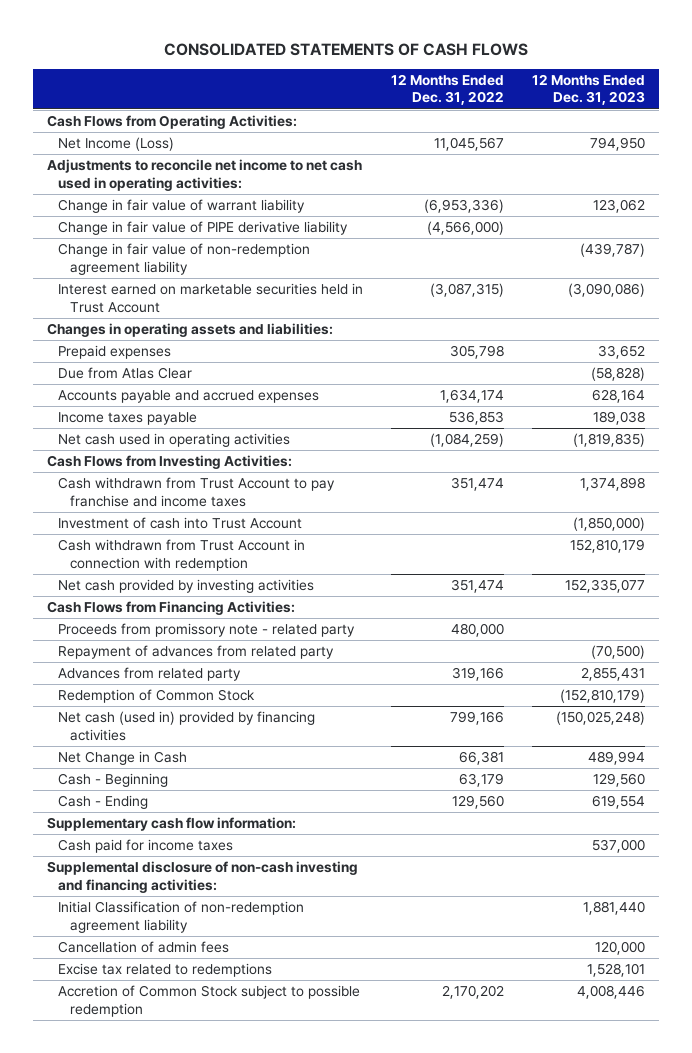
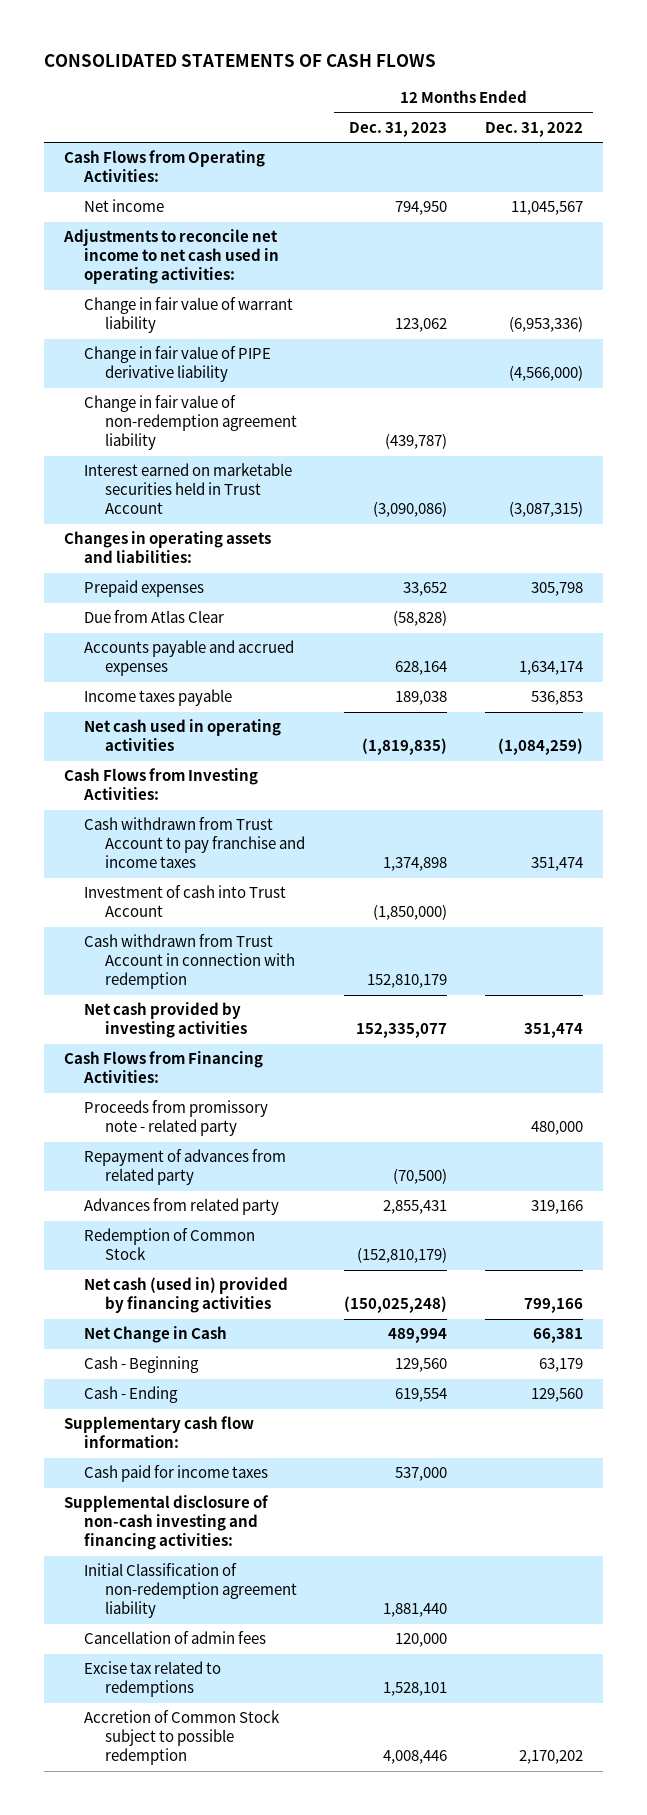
- | 12 Months Ended Dec. 31, 2022 | 12 Months Ended Dec. 31, 2023
+ | 12 Months Ended Dec. 31, 2023 | 12 Months Ended Dec. 31, 2022
- Net Income (Loss) | 11,045,567 | 794,950
+ Net income | 794,950 | 11,045,567

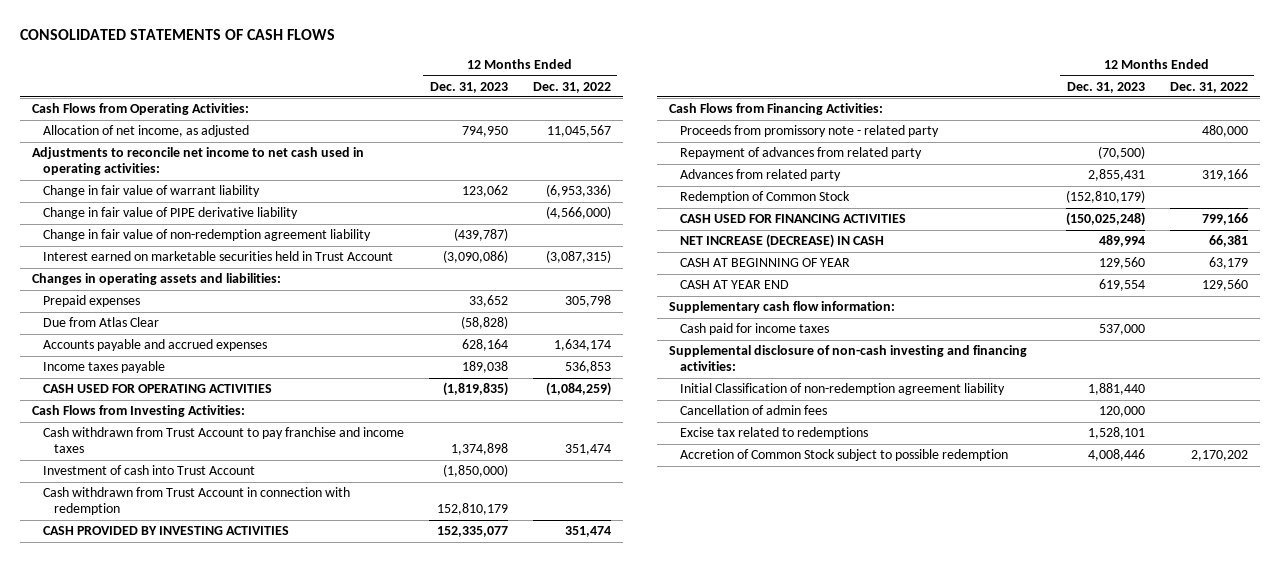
- Net income | 794,950 | 11,045,567
+ Allocation of net income, as adjusted | 794,950 | 11,045,567
- Net cash used in operating activities | (1,819,835) | (1,084,259)
+ CASH USED FOR OPERATING ACTIVITIES | (1,819,835) | (1,084,259)
- Net cash provided by investing activities | 152,335,077 | 351,474
+ CASH PROVIDED BY INVESTING ACTIVITIES | 152,335,077 | 351,474
- Net cash (used in) provided by financing activities | (150,025,248) | 799,166
- Net Change in Cash | 489,994 | 66,381
- Cash - Beginning | 129,560 | 63,179
- Cash - Ending | 619,554 | 129,560
+ CASH USED FOR FINANCING ACTIVITIES | (150,025,248) | 799,166
+ NET INCREASE (DECREASE) IN CASH | 489,994 | 66,381
+ CASH AT BEGINNING OF YEAR | 129,560 | 63,179
+ CASH AT YEAR END | 619,554 | 129,560

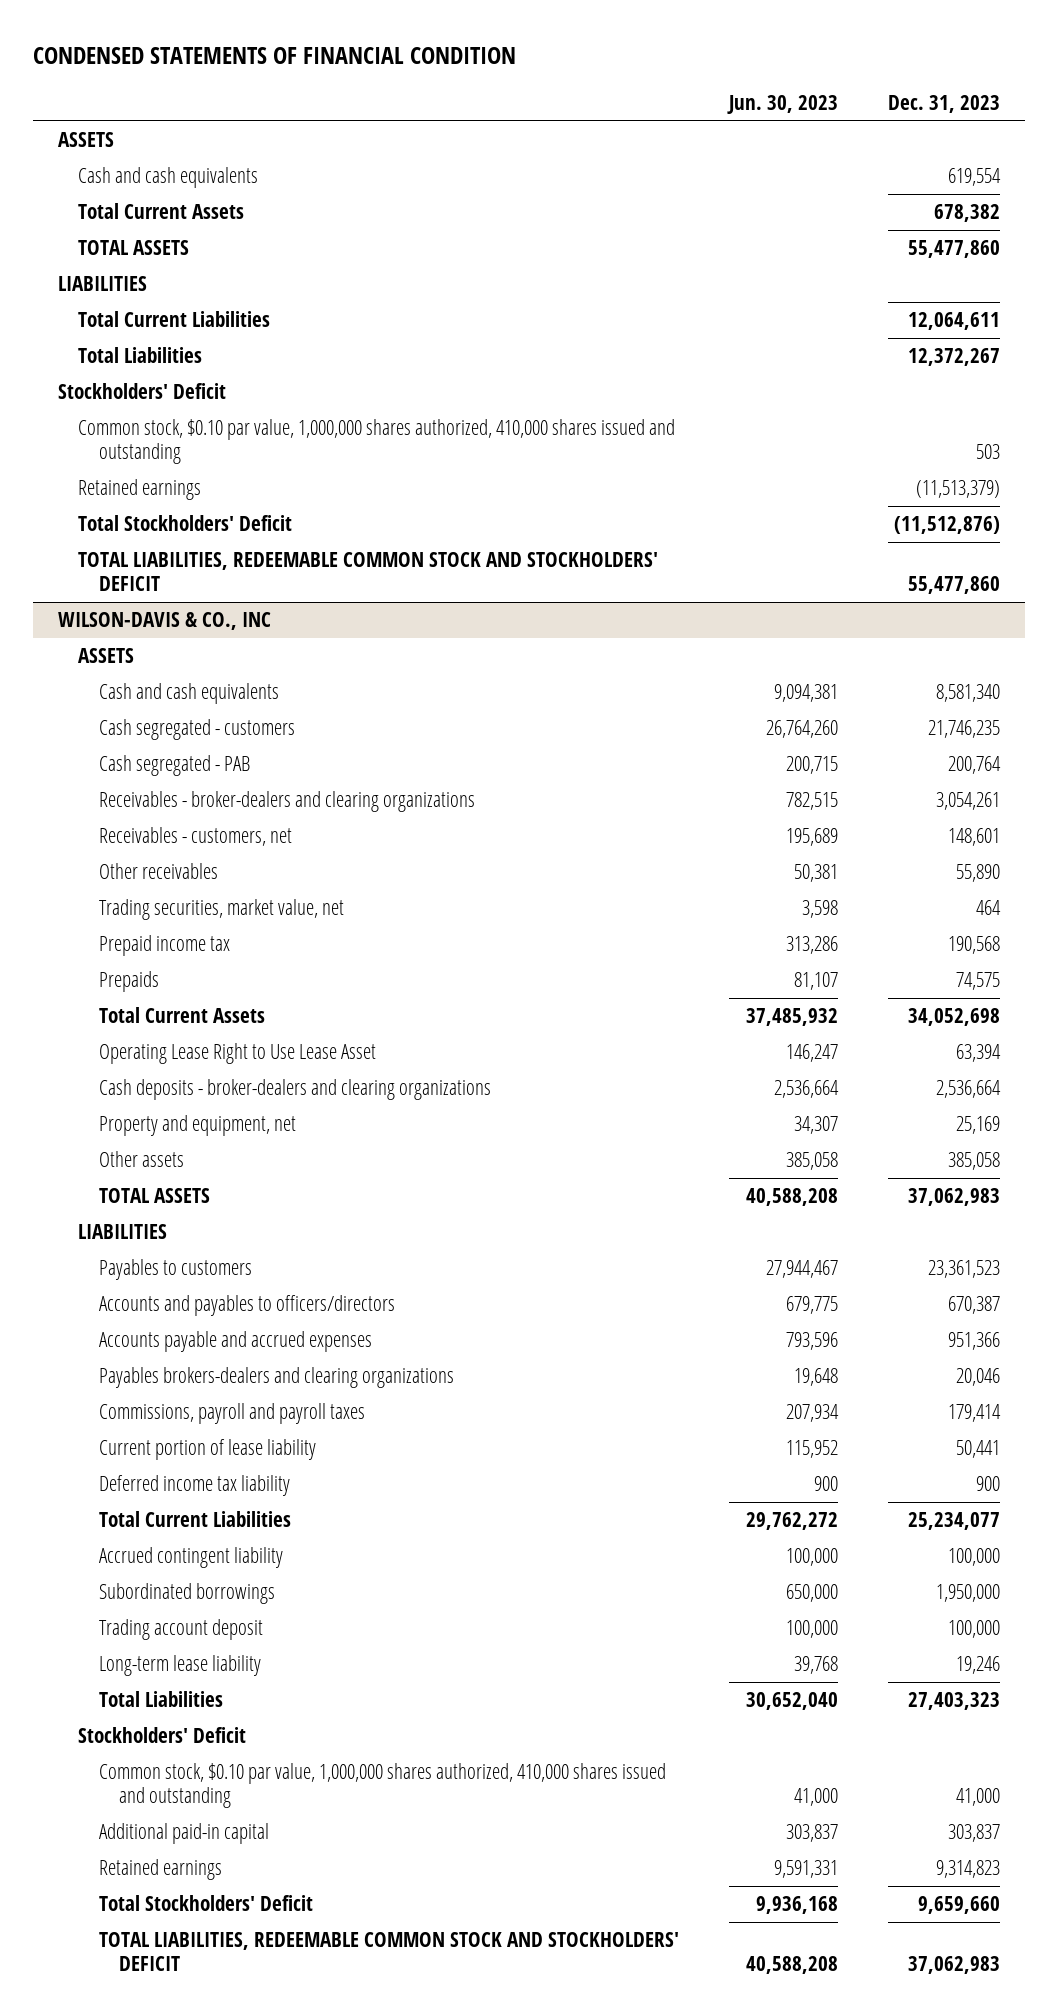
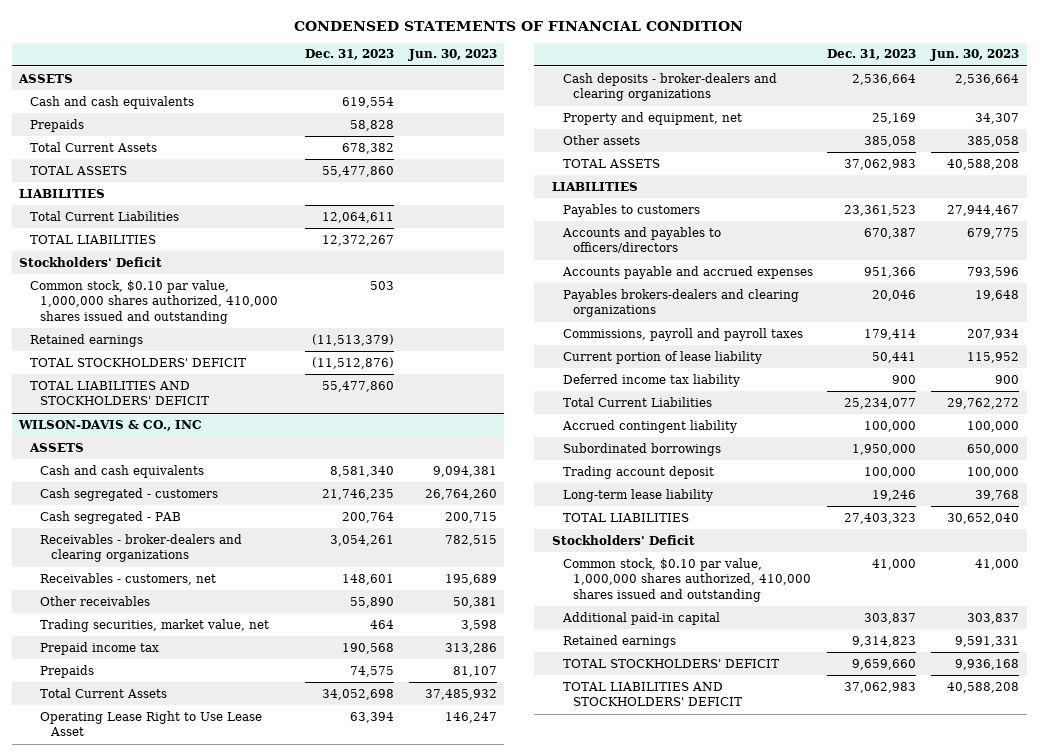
- | Jun. 30, 2023 | Dec. 31, 2023
+ | Dec. 31, 2023 | Jun. 30, 2023
+ Prepaids | 58,828 |
- Total Liabilities | | 12,372,267
+ TOTAL LIABILITIES | 12,372,267 |
- Total Stockholders' Deficit | | (11,512,876)
- TOTAL LIABILITIES, REDEEMABLE COMMON STOCK AND STOCKHOLDERS' DEFICIT | | 55,477,860
+ TOTAL STOCKHOLDERS' DEFICIT | (11,512,876) |
+ TOTAL LIABILITIES AND STOCKHOLDERS' DEFICIT | 55,477,860 |
@ WILSON-DAVIS & CO., INC
- Total Liabilities | 30,652,040 | 27,403,323
+ TOTAL LIABILITIES | 27,403,323 | 30,652,040
- Total Stockholders' Deficit | 9,936,168 | 9,659,660
- TOTAL LIABILITIES, REDEEMABLE COMMON STOCK AND STOCKHOLDERS' DEFICIT | 40,588,208 | 37,062,983
+ TOTAL STOCKHOLDERS' DEFICIT | 9,659,660 | 9,936,168
+ TOTAL LIABILITIES AND STOCKHOLDERS' DEFICIT | 37,062,983 | 40,588,208

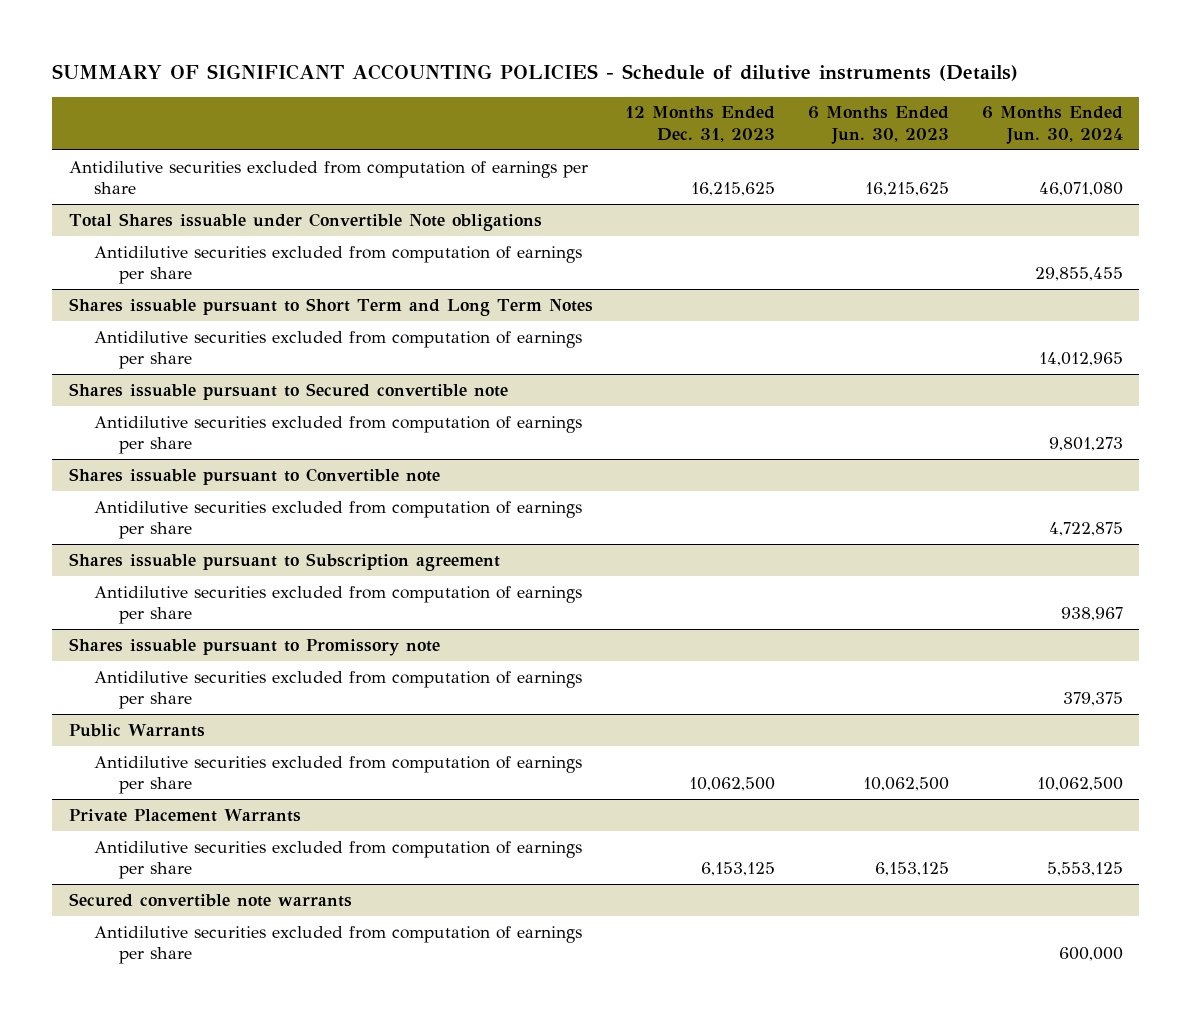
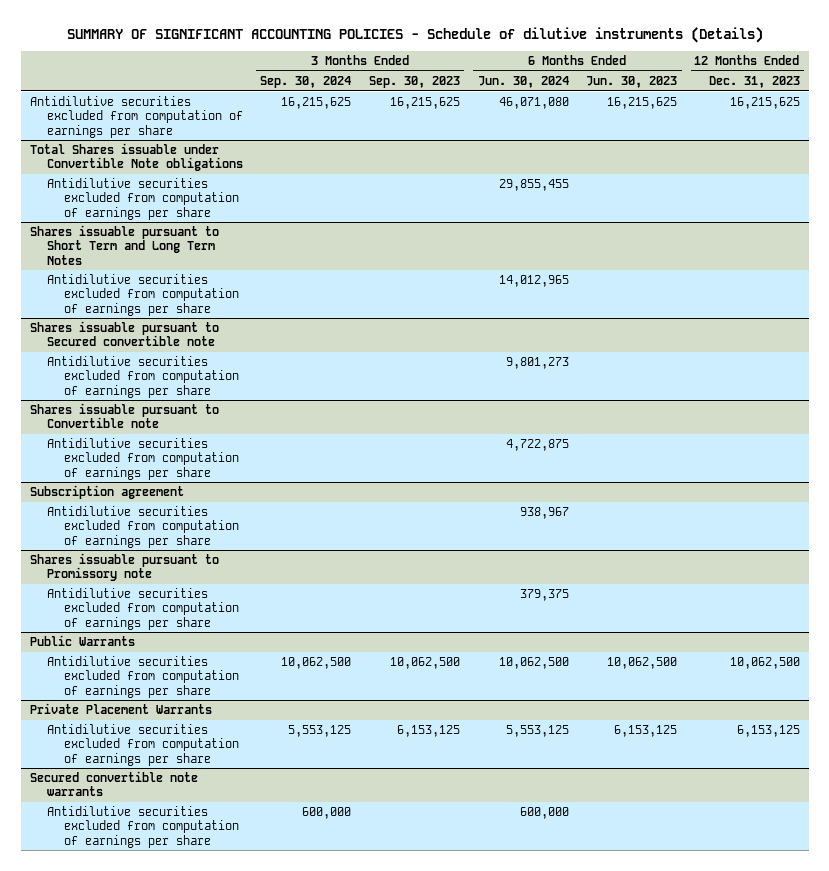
- | 12 Months Ended Dec. 31, 2023 | 6 Months Ended Jun. 30, 2023 | 6 Months Ended Jun. 30, 2024
+ | 3 Months Ended Sep. 30, 2024 | 3 Months Ended Sep. 30, 2023 | 6 Months Ended Jun. 30, 2024 | 6 Months Ended Jun. 30, 2023 | 12 Months Ended Dec. 31, 2023
- Shares issuable pursuant to Subscription agreement
+ Subscription agreement

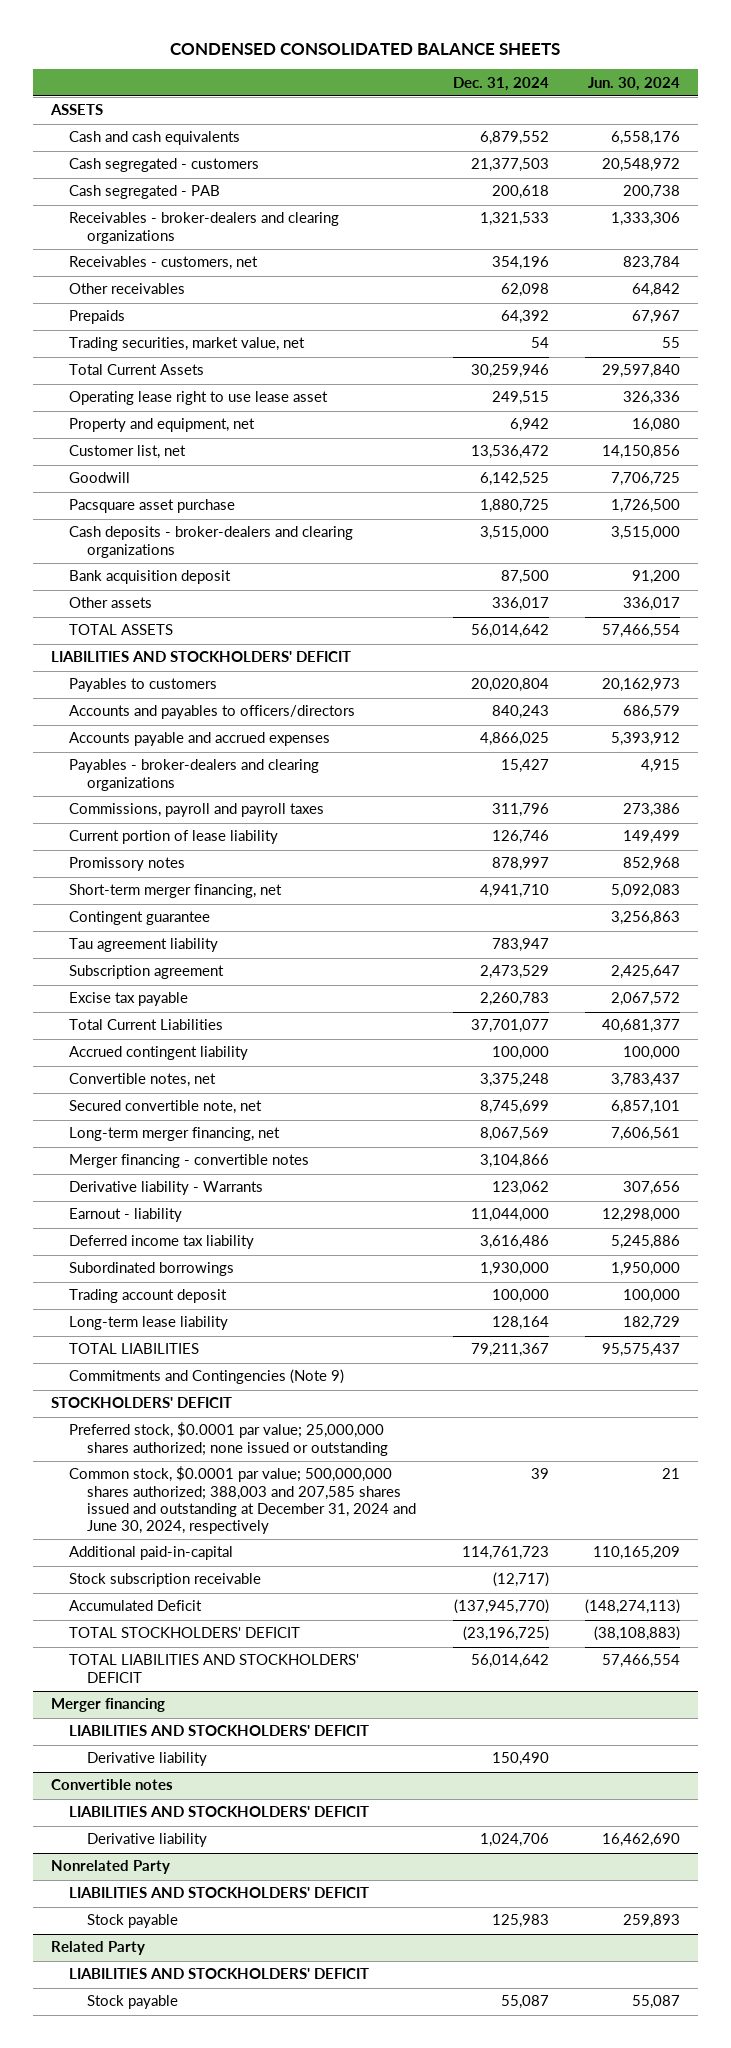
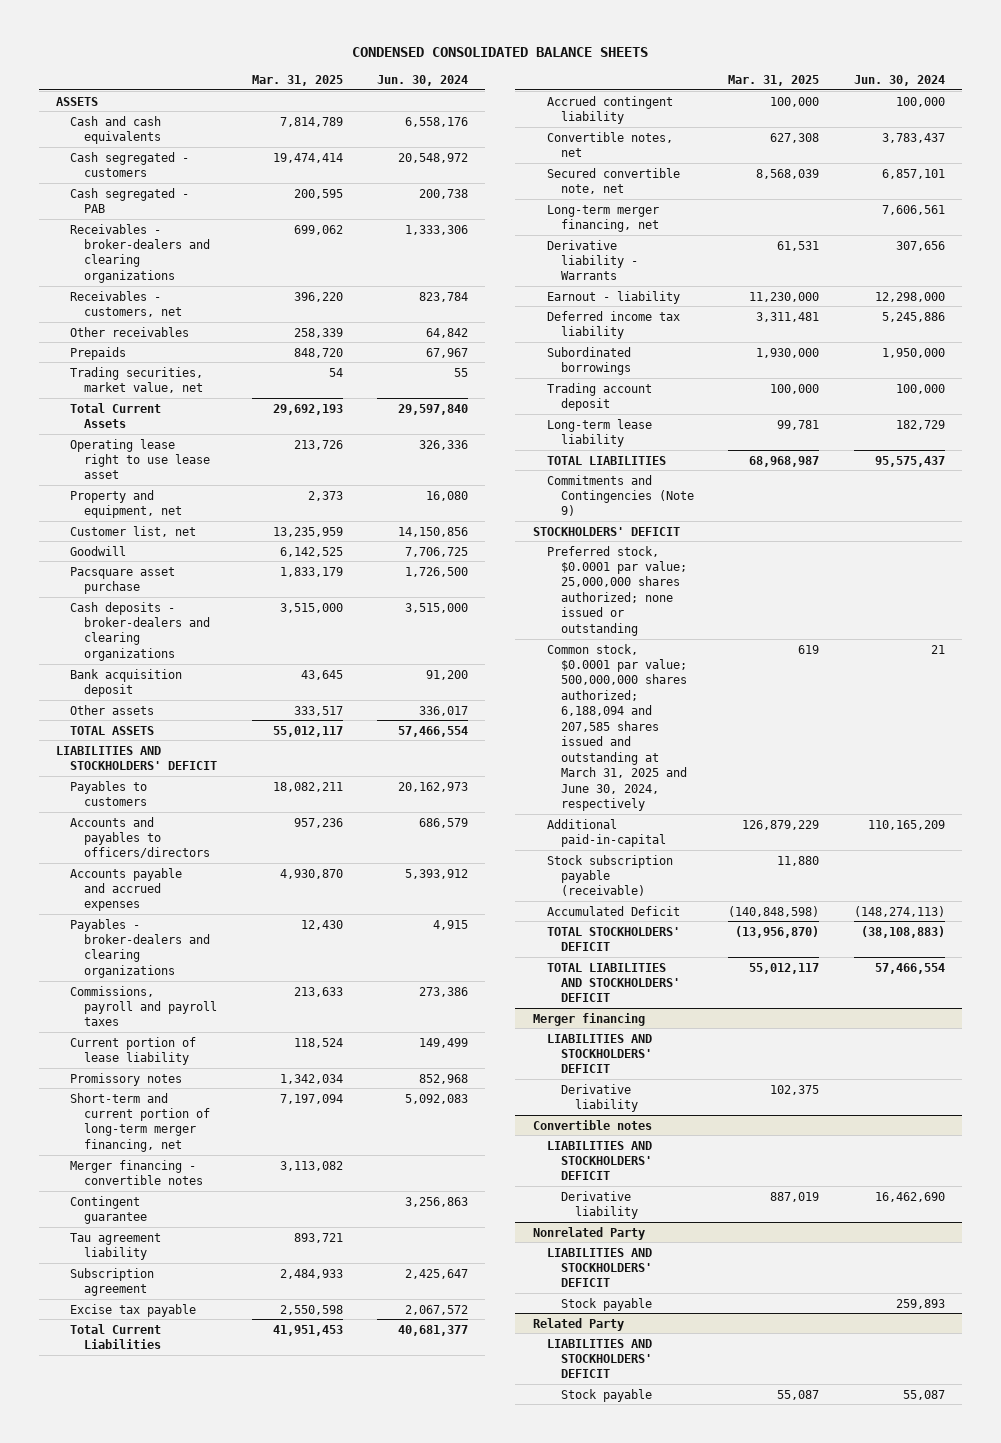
- | Dec. 31, 2024 | Jun. 30, 2024
+ | Mar. 31, 2025 | Jun. 30, 2024
- Short-term merger financing, net | 4,941,710 | 5,092,083
+ Short-term and current portion of long-term merger financing, net | 7,197,094 | 5,092,083
moved up: Merger financing - convertible notes | 3,113,082 |
- Common stock, $0.0001 par value; 500,000,000 shares authorized; 388,003 and 207,585 shares issued and outstanding at December 31, 2024 and June 30, 2024, respectively | 39 | 21
+ Common stock, $0.0001 par value; 500,000,000 shares authorized; 6,188,094 and 207,585 shares issued and outstanding at March 31, 2025 and June 30, 2024, respectively | 619 | 21
- Stock subscription receivable | (12,717) |
+ Stock subscription payable (receivable) | 11,880 |

